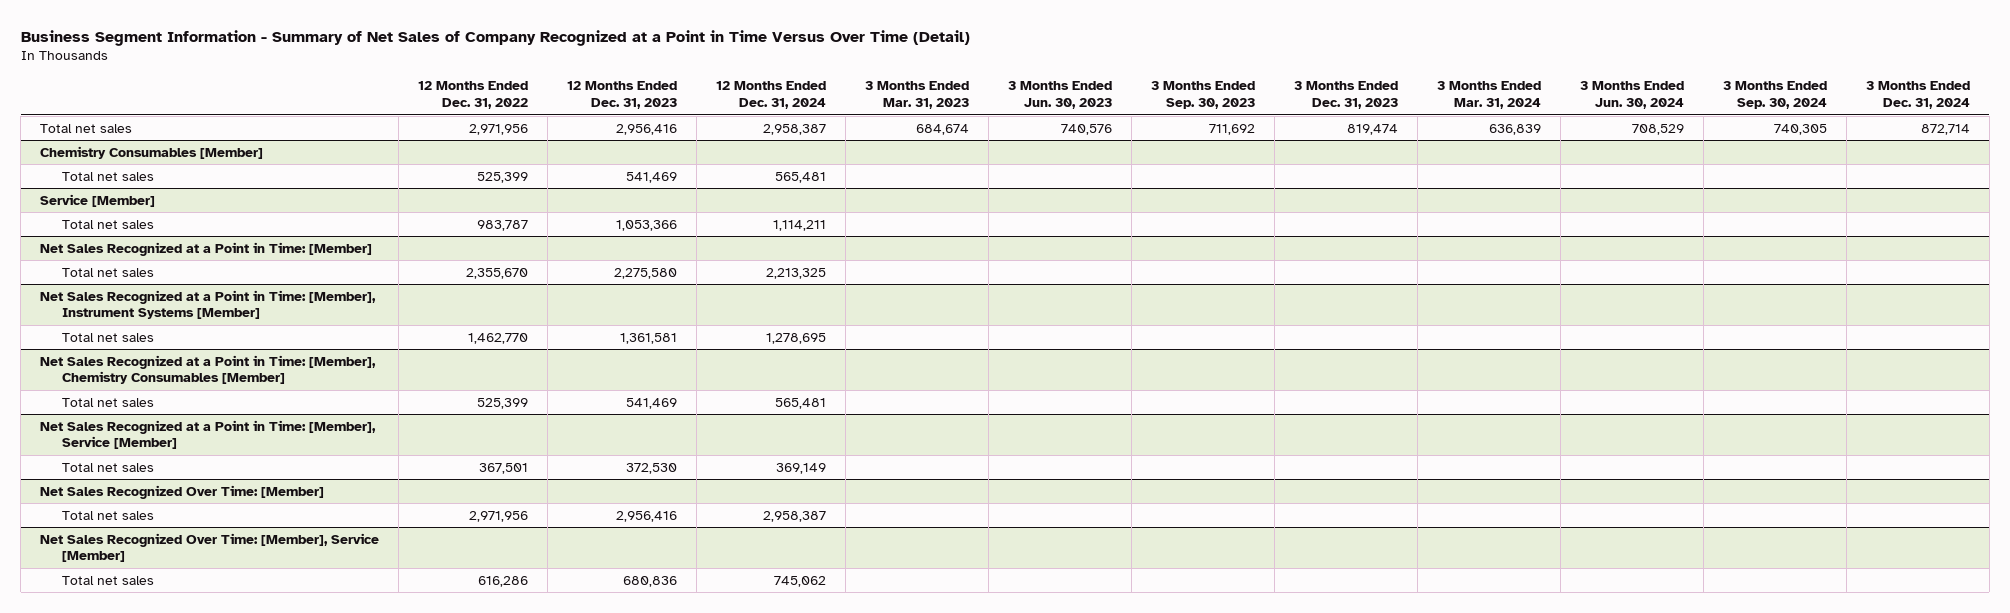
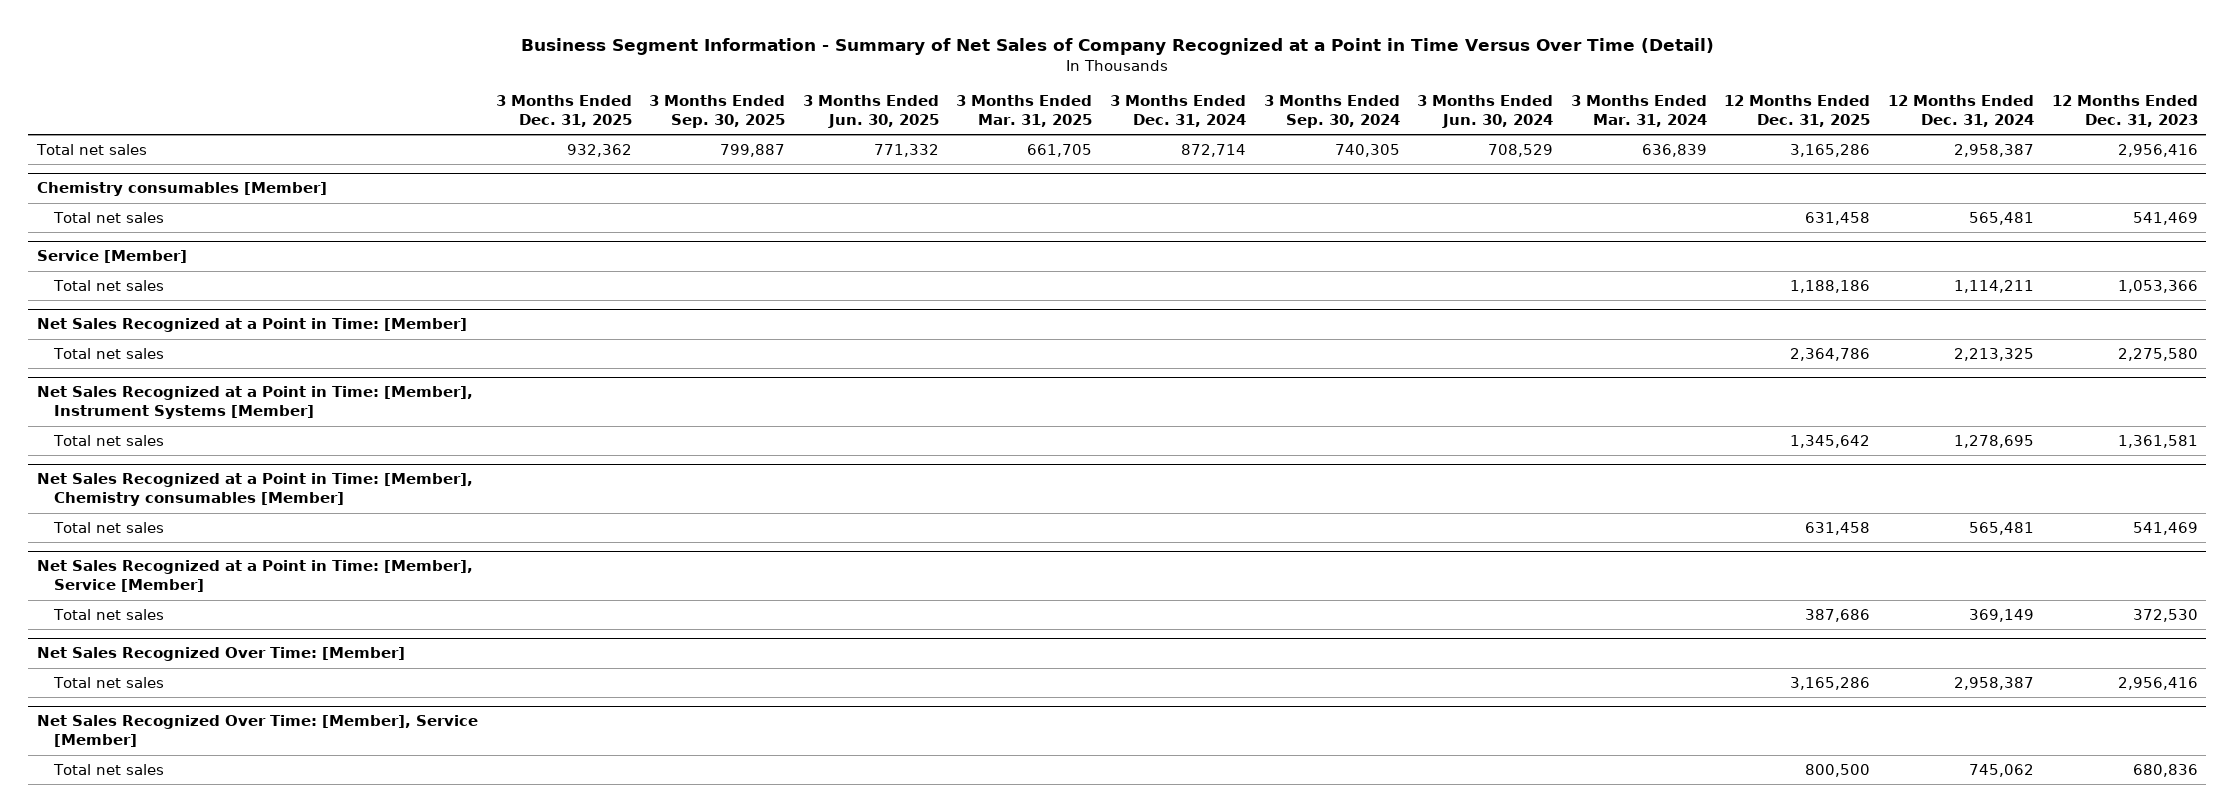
- | 12 Months Ended Dec. 31, 2022 | 12 Months Ended Dec. 31, 2023 | 12 Months Ended Dec. 31, 2024 | 3 Months Ended Mar. 31, 2023 | 3 Months Ended Jun. 30, 2023 | 3 Months Ended Sep. 30, 2023 | 3 Months Ended Dec. 31, 2023 | 3 Months Ended Mar. 31, 2024 | 3 Months Ended Jun. 30, 2024 | 3 Months Ended Sep. 30, 2024 | 3 Months Ended Dec. 31, 2024
+ | 3 Months Ended Dec. 31, 2025 | 3 Months Ended Sep. 30, 2025 | 3 Months Ended Jun. 30, 2025 | 3 Months Ended Mar. 31, 2025 | 3 Months Ended Dec. 31, 2024 | 3 Months Ended Sep. 30, 2024 | 3 Months Ended Jun. 30, 2024 | 3 Months Ended Mar. 31, 2024 | 12 Months Ended Dec. 31, 2025 | 12 Months Ended Dec. 31, 2024 | 12 Months Ended Dec. 31, 2023
- Chemistry Consumables [Member]
+ Chemistry consumables [Member]
- Net Sales Recognized at a Point in Time: [Member], Chemistry Consumables [Member]
+ Net Sales Recognized at a Point in Time: [Member], Chemistry consumables [Member]

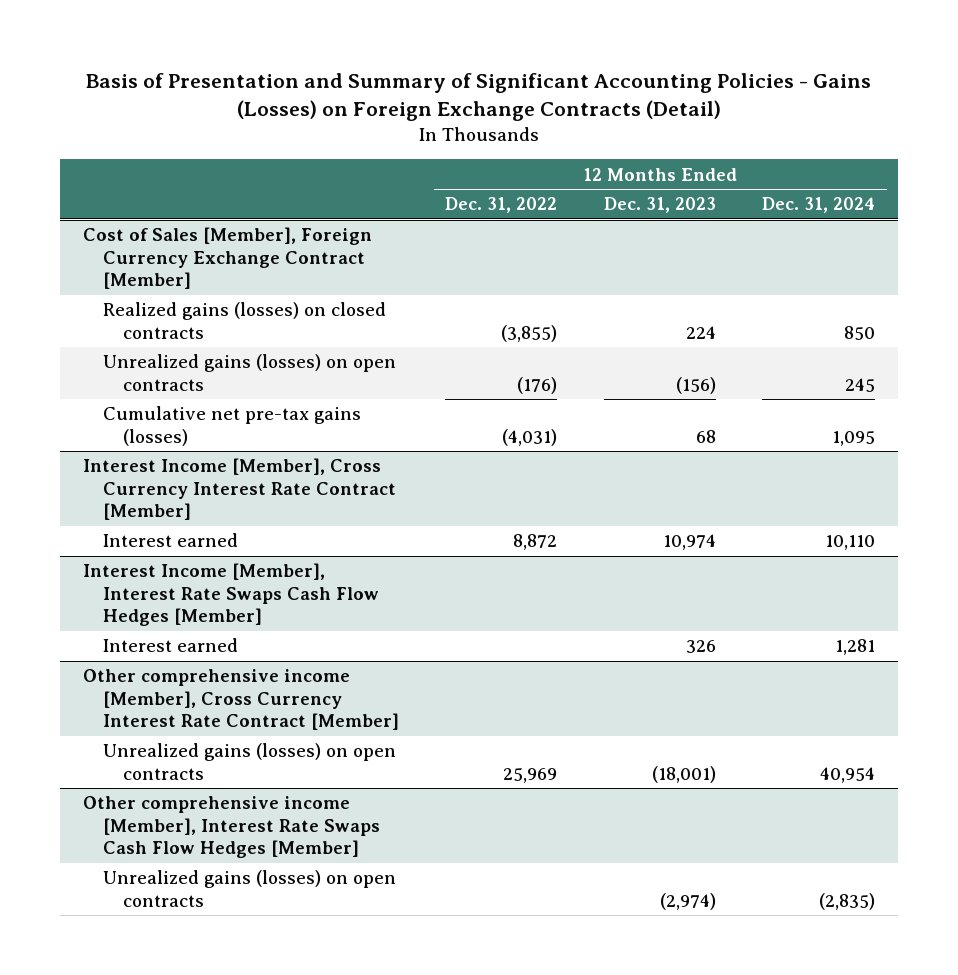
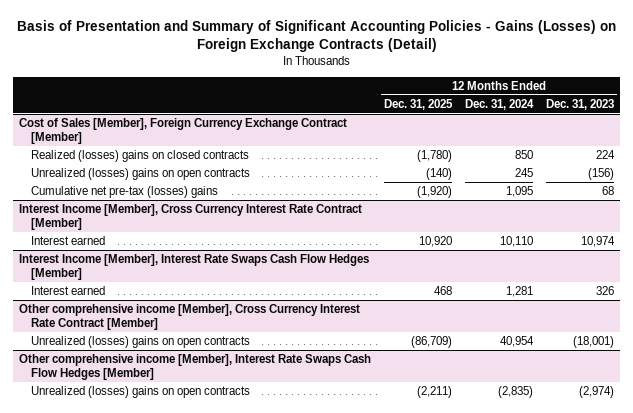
- | 12 Months Ended Dec. 31, 2022 | 12 Months Ended Dec. 31, 2023 | 12 Months Ended Dec. 31, 2024
+ | 12 Months Ended Dec. 31, 2025 | 12 Months Ended Dec. 31, 2024 | 12 Months Ended Dec. 31, 2023
@ Cost of Sales [Member], Foreign Currency Exchange Contract [Member]
- Realized gains (losses) on closed contracts | (3,855) | 224 | 850
- Unrealized gains (losses) on open contracts | (176) | (156) | 245
- Cumulative net pre-tax gains (losses) | (4,031) | 68 | 1,095
+ Realized (losses) gains on closed contracts | (1,780) | 850 | 224
+ Unrealized (losses) gains on open contracts | (140) | 245 | (156)
+ Cumulative net pre-tax (losses) gains | (1,920) | 1,095 | 68
@ Other comprehensive income [Member], Cross Currency Interest Rate Contract [Member]
- Unrealized gains (losses) on open contracts | 25,969 | (18,001) | 40,954
+ Unrealized (losses) gains on open contracts | (86,709) | 40,954 | (18,001)
@ Other comprehensive income [Member], Interest Rate Swaps Cash Flow Hedges [Member]
- Unrealized gains (losses) on open contracts | | (2,974) | (2,835)
+ Unrealized (losses) gains on open contracts | (2,211) | (2,835) | (2,974)

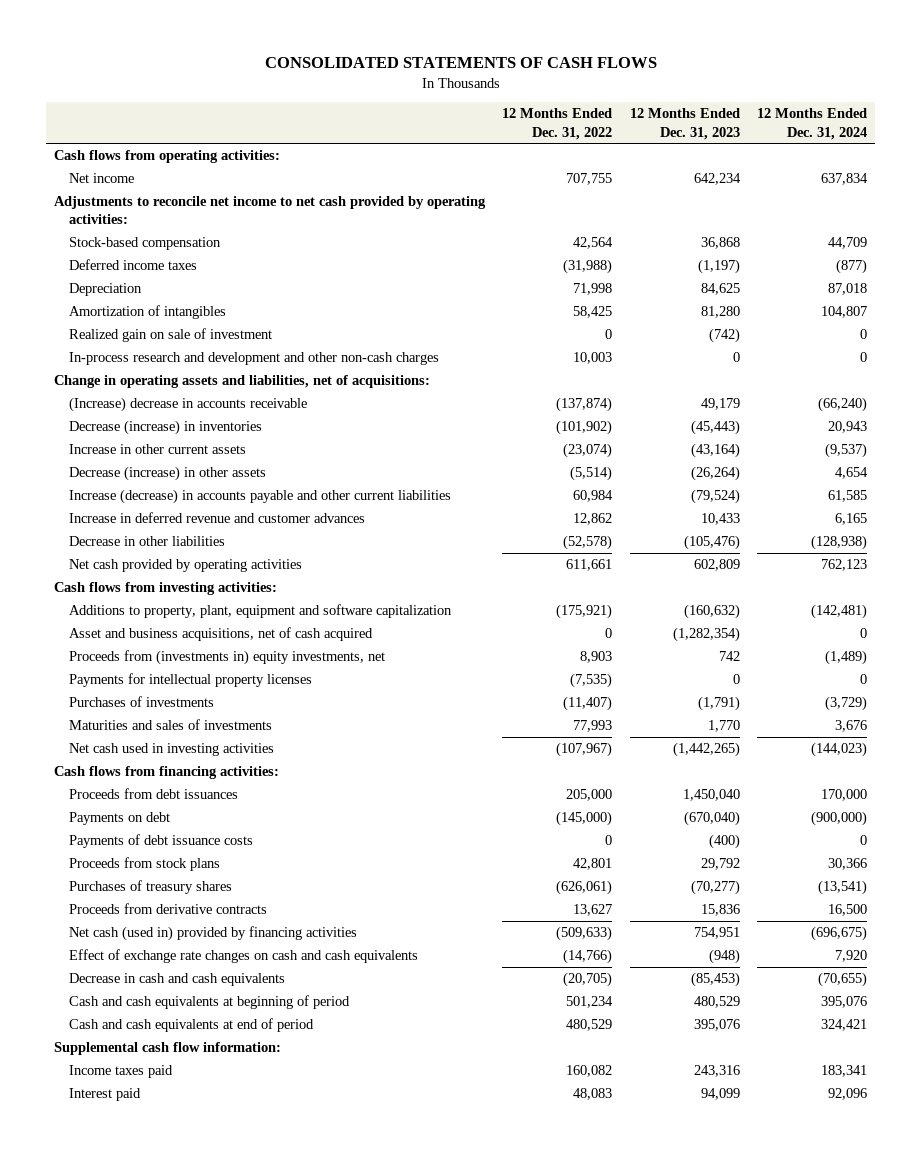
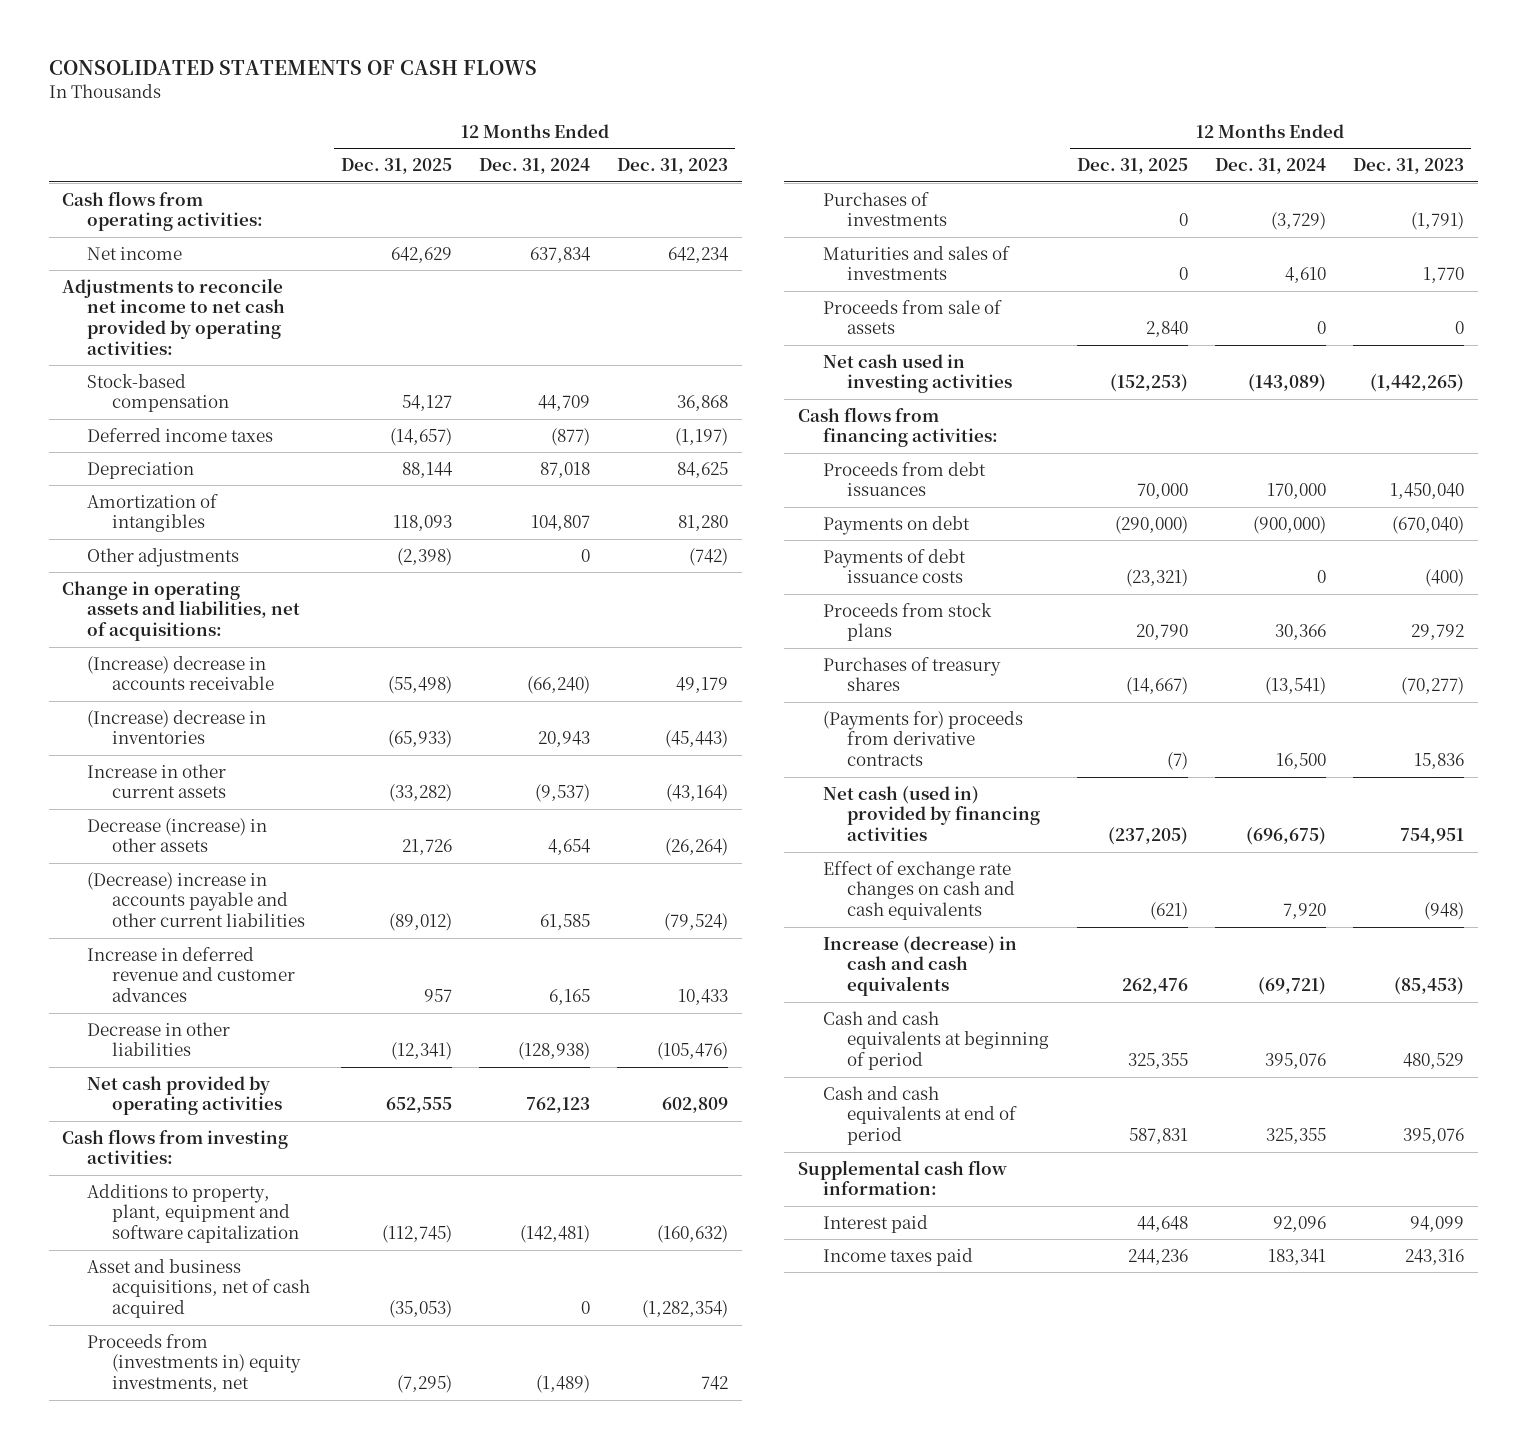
- | 12 Months Ended Dec. 31, 2022 | 12 Months Ended Dec. 31, 2023 | 12 Months Ended Dec. 31, 2024
+ | 12 Months Ended Dec. 31, 2025 | 12 Months Ended Dec. 31, 2024 | 12 Months Ended Dec. 31, 2023
- Realized gain on sale of investment | 0 | (742) | 0
- In-process research and development and other non-cash charges | 10,003 | 0 | 0
+ Other adjustments | (2,398) | 0 | (742)
- Decrease (increase) in inventories | (101,902) | (45,443) | 20,943
+ (Increase) decrease in inventories | (65,933) | 20,943 | (45,443)
- Increase (decrease) in accounts payable and other current liabilities | 60,984 | (79,524) | 61,585
+ (Decrease) increase in accounts payable and other current liabilities | (89,012) | 61,585 | (79,524)
- Payments for intellectual property licenses | (7,535) | 0 | 0
- Maturities and sales of investments | 77,993 | 1,770 | 3,676
- Net cash used in investing activities | (107,967) | (1,442,265) | (144,023)
+ Maturities and sales of investments | 0 | 4,610 | 1,770
+ Proceeds from sale of assets | 2,840 | 0 | 0
+ Net cash used in investing activities | (152,253) | (143,089) | (1,442,265)
- Proceeds from derivative contracts | 13,627 | 15,836 | 16,500
+ (Payments for) proceeds from derivative contracts | (7) | 16,500 | 15,836
- Decrease in cash and cash equivalents | (20,705) | (85,453) | (70,655)
+ Increase (decrease) in cash and cash equivalents | 262,476 | (69,721) | (85,453)
- Cash and cash equivalents at end of period | 480,529 | 395,076 | 324,421
+ Cash and cash equivalents at end of period | 587,831 | 325,355 | 395,076
moved down: Income taxes paid | 244,236 | 183,341 | 243,316

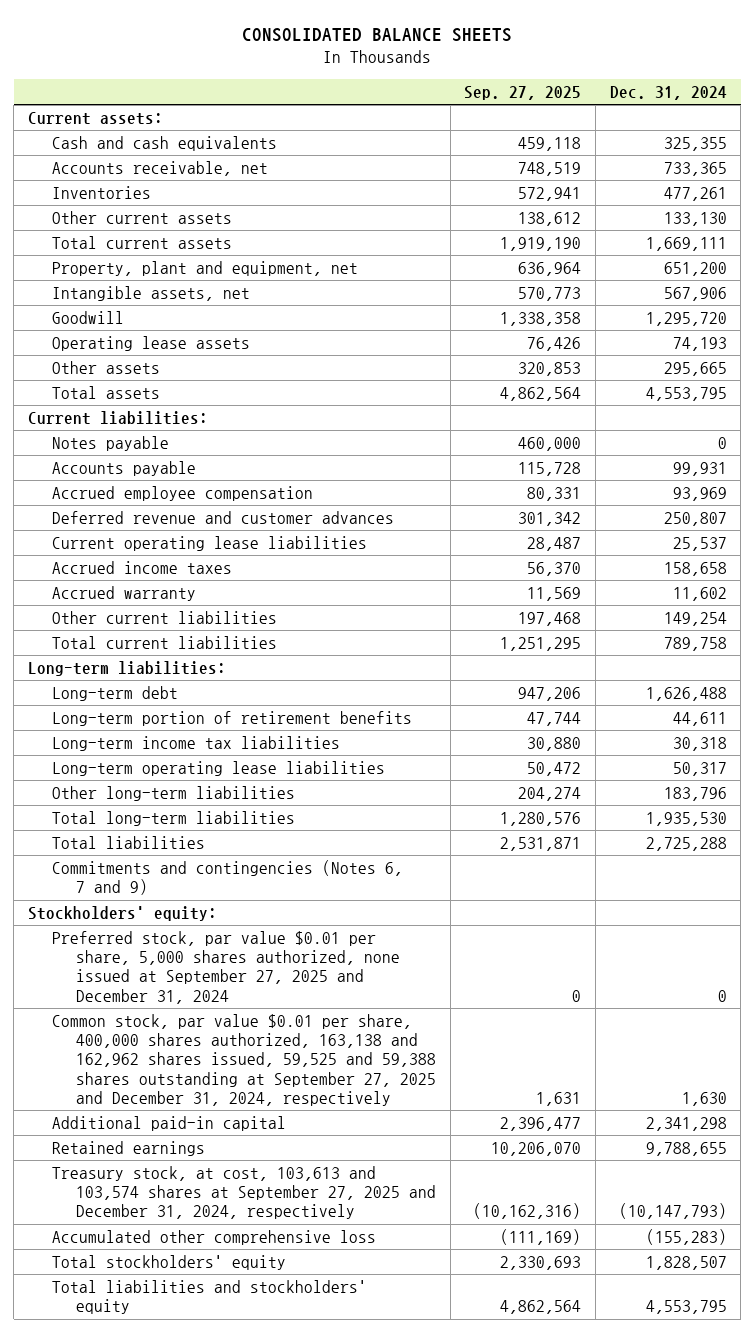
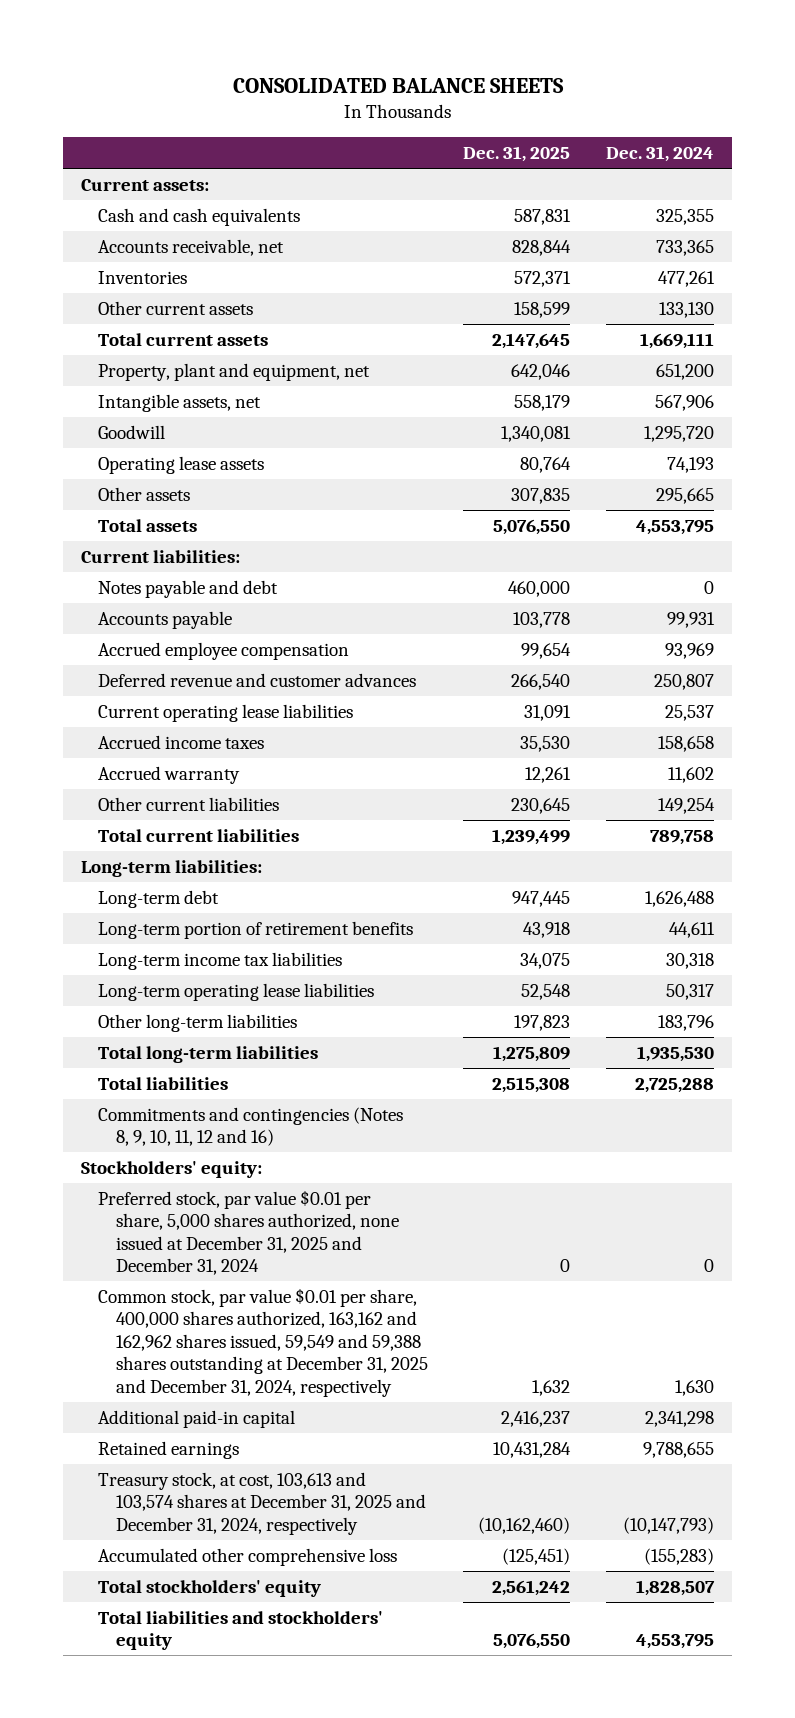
- | Sep. 27, 2025 | Dec. 31, 2024
+ | Dec. 31, 2025 | Dec. 31, 2024
- Notes payable | 460,000 | 0
+ Notes payable and debt | 460,000 | 0
- Commitments and contingencies (Notes 6, 7 and 9)
+ Commitments and contingencies (Notes 8, 9, 10, 11, 12 and 16)
- Preferred stock, par value $0.01 per share, 5,000 shares authorized, none issued at September 27, 2025 and December 31, 2024 | 0 | 0
- Common stock, par value $0.01 per share, 400,000 shares authorized, 163,138 and 162,962 shares issued, 59,525 and 59,388 shares outstanding at September 27, 2025 and December 31, 2024, respectively | 1,631 | 1,630
+ Preferred stock, par value $0.01 per share, 5,000 shares authorized, none issued at December 31, 2025 and December 31, 2024 | 0 | 0
+ Common stock, par value $0.01 per share, 400,000 shares authorized, 163,162 and 162,962 shares issued, 59,549 and 59,388 shares outstanding at December 31, 2025 and December 31, 2024, respectively | 1,632 | 1,630
- Treasury stock, at cost, 103,613 and 103,574 shares at September 27, 2025 and December 31, 2024, respectively | (10,162,316) | (10,147,793)
+ Treasury stock, at cost, 103,613 and 103,574 shares at December 31, 2025 and December 31, 2024, respectively | (10,162,460) | (10,147,793)

